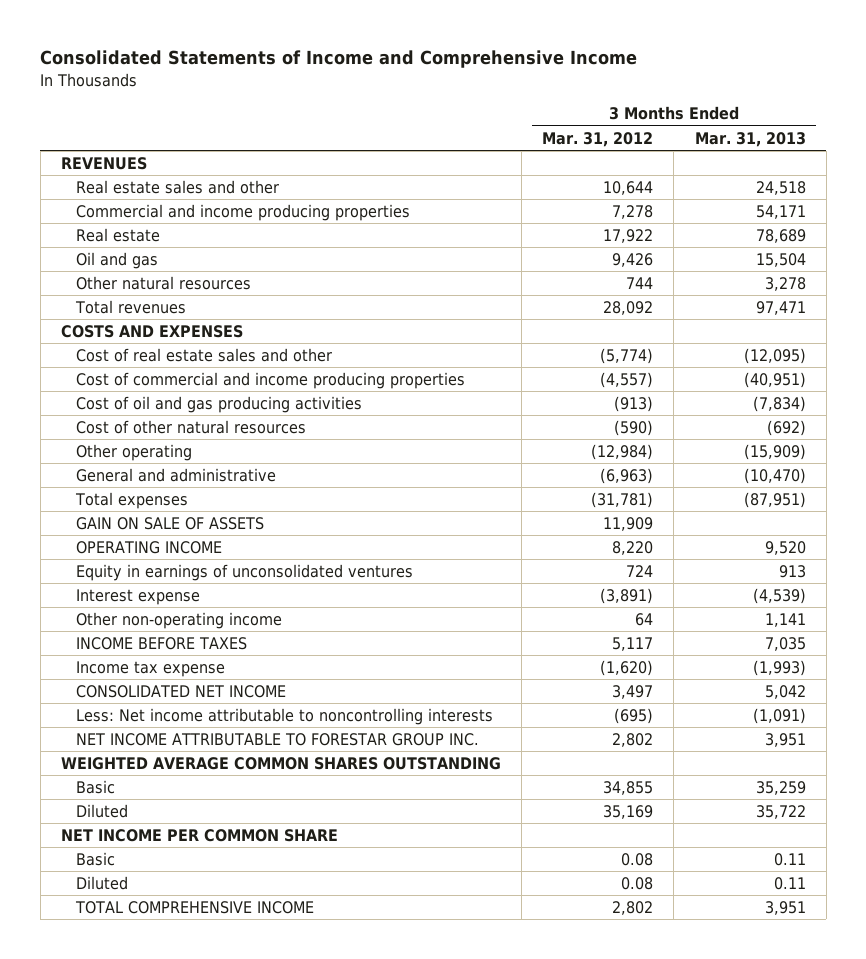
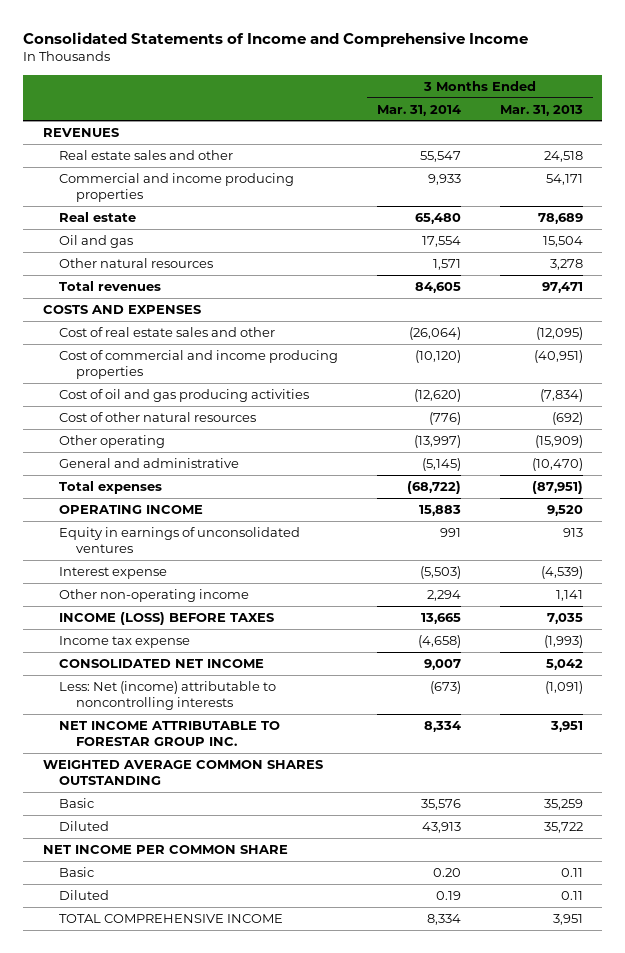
- | 3 Months Ended Mar. 31, 2012 | 3 Months Ended Mar. 31, 2013
+ | 3 Months Ended Mar. 31, 2014 | 3 Months Ended Mar. 31, 2013
- GAIN ON SALE OF ASSETS | 11,909 |
- INCOME BEFORE TAXES | 5,117 | 7,035
+ INCOME (LOSS) BEFORE TAXES | 13,665 | 7,035
- Less: Net income attributable to noncontrolling interests | (695) | (1,091)
+ Less: Net (income) attributable to noncontrolling interests | (673) | (1,091)

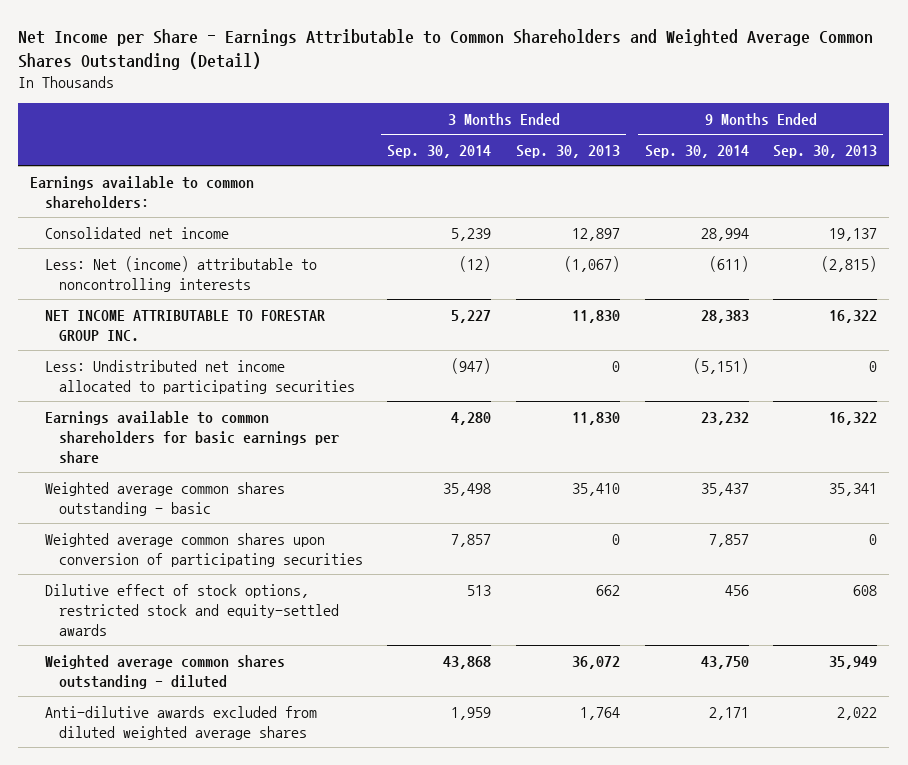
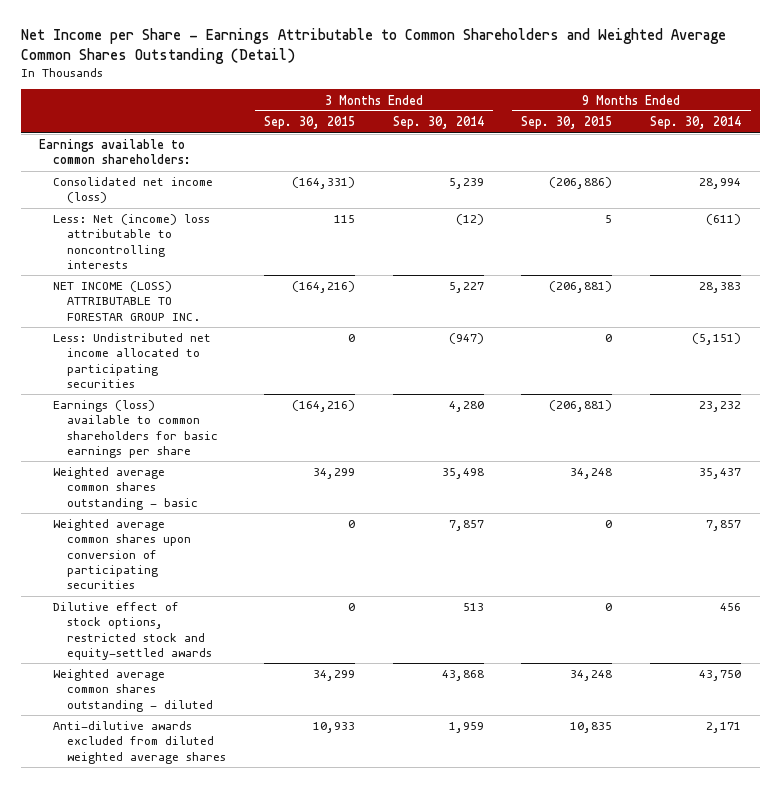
- | 3 Months Ended Sep. 30, 2014 | 3 Months Ended Sep. 30, 2013 | 9 Months Ended Sep. 30, 2014 | 9 Months Ended Sep. 30, 2013
+ | 3 Months Ended Sep. 30, 2015 | 3 Months Ended Sep. 30, 2014 | 9 Months Ended Sep. 30, 2015 | 9 Months Ended Sep. 30, 2014
- Consolidated net income | 5,239 | 12,897 | 28,994 | 19,137
- Less: Net (income) attributable to noncontrolling interests | (12) | (1,067) | (611) | (2,815)
- NET INCOME ATTRIBUTABLE TO FORESTAR GROUP INC. | 5,227 | 11,830 | 28,383 | 16,322
+ Consolidated net income (loss) | (164,331) | 5,239 | (206,886) | 28,994
+ Less: Net (income) loss attributable to noncontrolling interests | 115 | (12) | 5 | (611)
+ NET INCOME (LOSS) ATTRIBUTABLE TO FORESTAR GROUP INC. | (164,216) | 5,227 | (206,881) | 28,383
- Earnings available to common shareholders for basic earnings per share | 4,280 | 11,830 | 23,232 | 16,322
+ Earnings (loss) available to common shareholders for basic earnings per share | (164,216) | 4,280 | (206,881) | 23,232

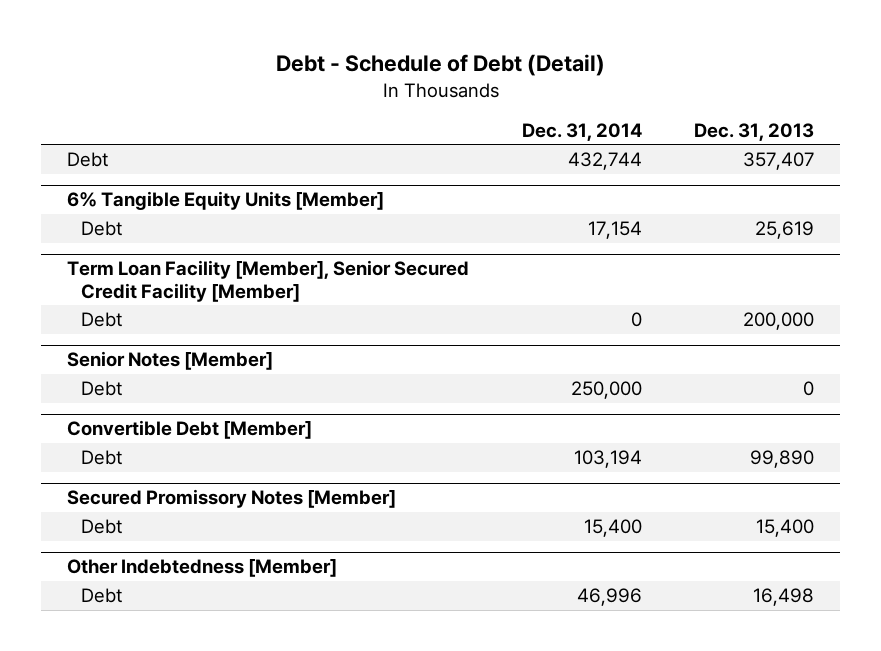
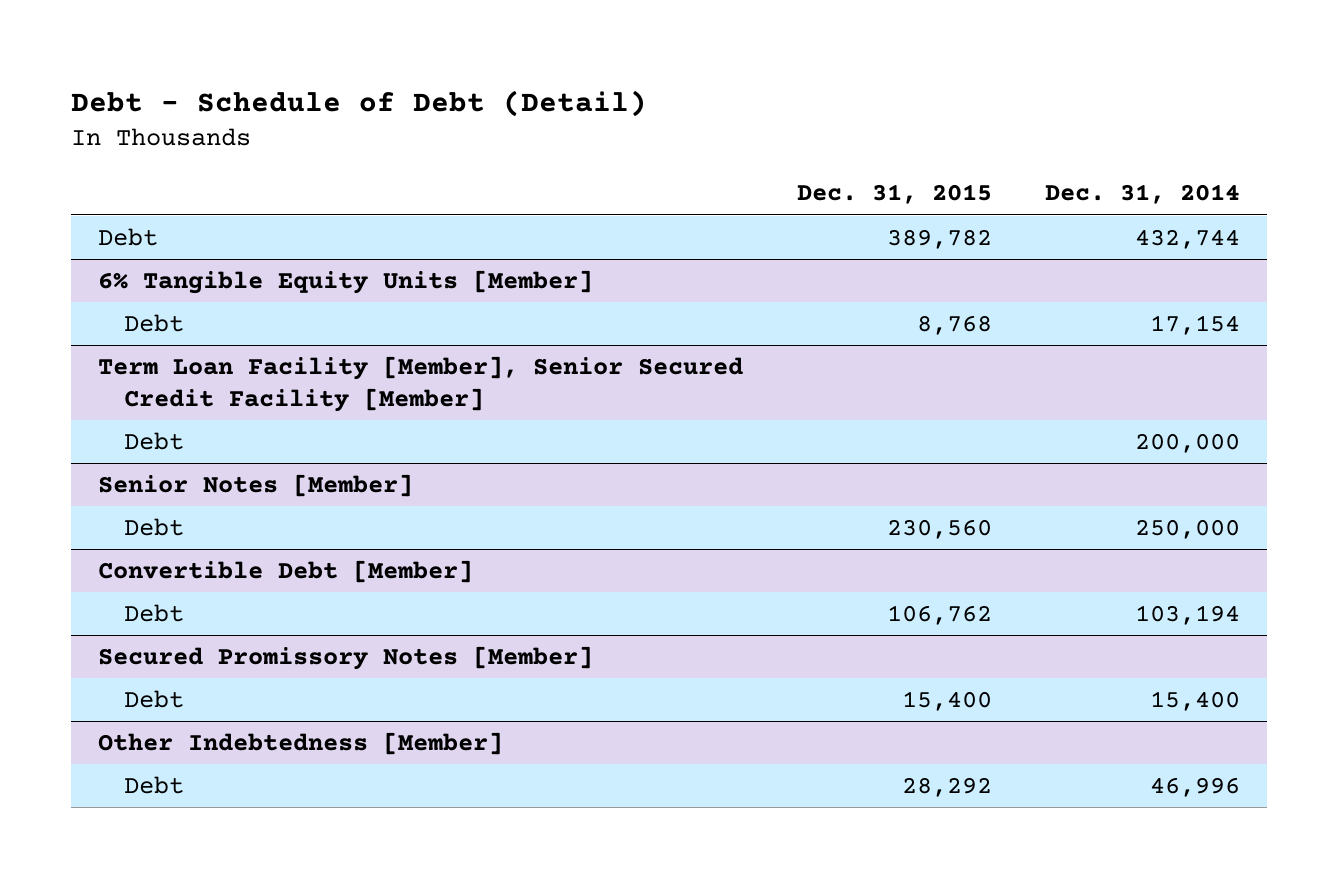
- | Dec. 31, 2014 | Dec. 31, 2013
+ | Dec. 31, 2015 | Dec. 31, 2014
@ Term Loan Facility [Member], Senior Secured Credit Facility [Member]
- Debt | 0 | 200,000
+ Debt | | 200,000

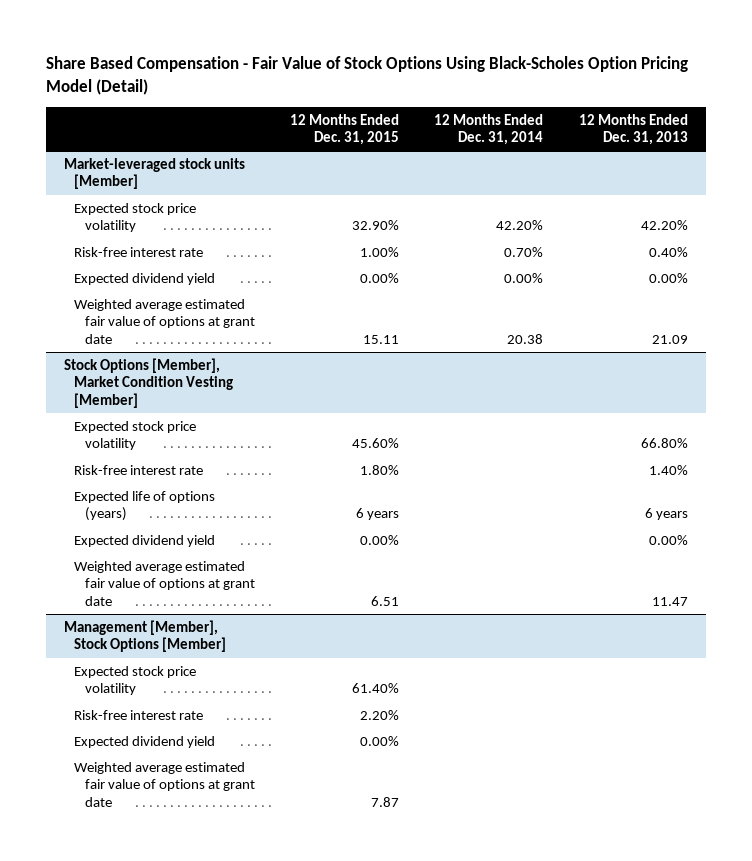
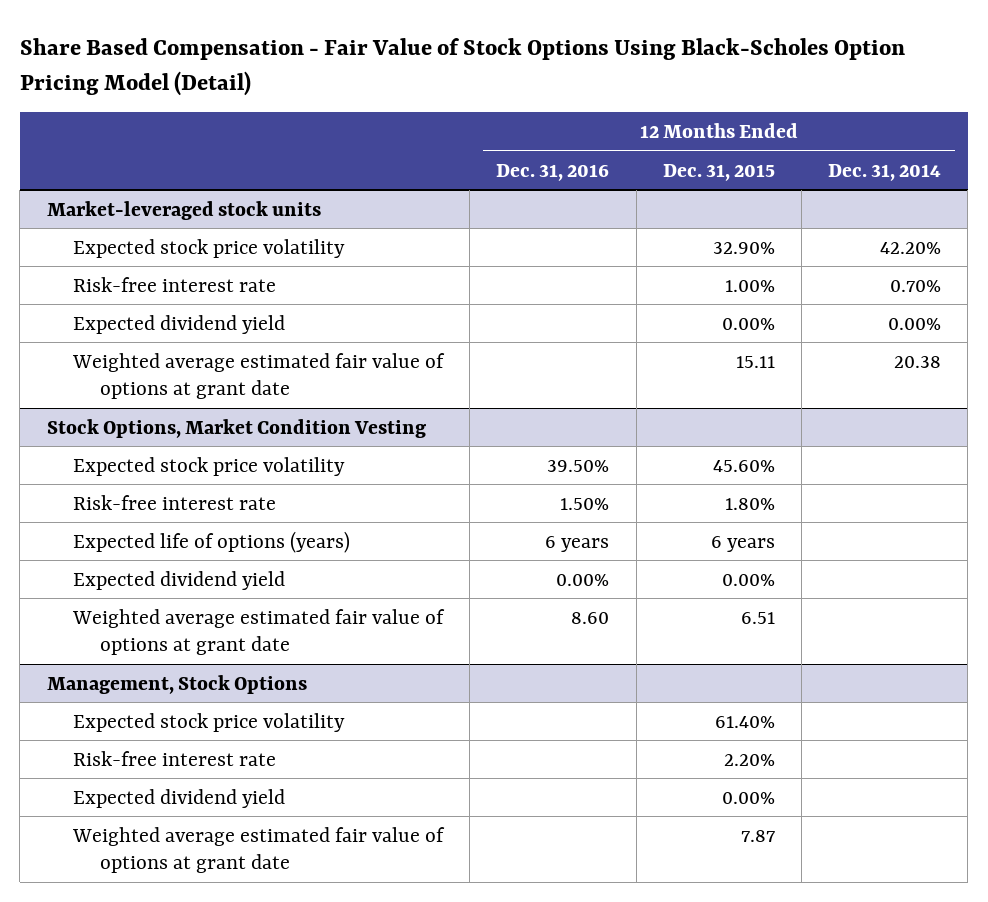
- | 12 Months Ended Dec. 31, 2015 | 12 Months Ended Dec. 31, 2014 | 12 Months Ended Dec. 31, 2013
+ | 12 Months Ended Dec. 31, 2016 | 12 Months Ended Dec. 31, 2015 | 12 Months Ended Dec. 31, 2014
- Market-leveraged stock units [Member]
+ Market-leveraged stock units
- Stock Options [Member], Market Condition Vesting [Member]
+ Stock Options, Market Condition Vesting
- Management [Member], Stock Options [Member]
+ Management, Stock Options

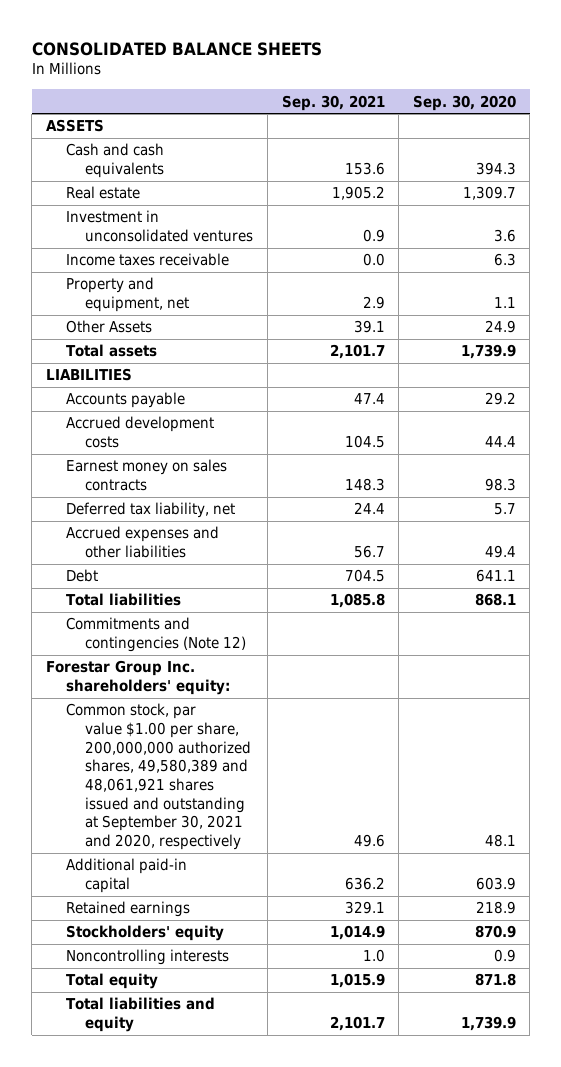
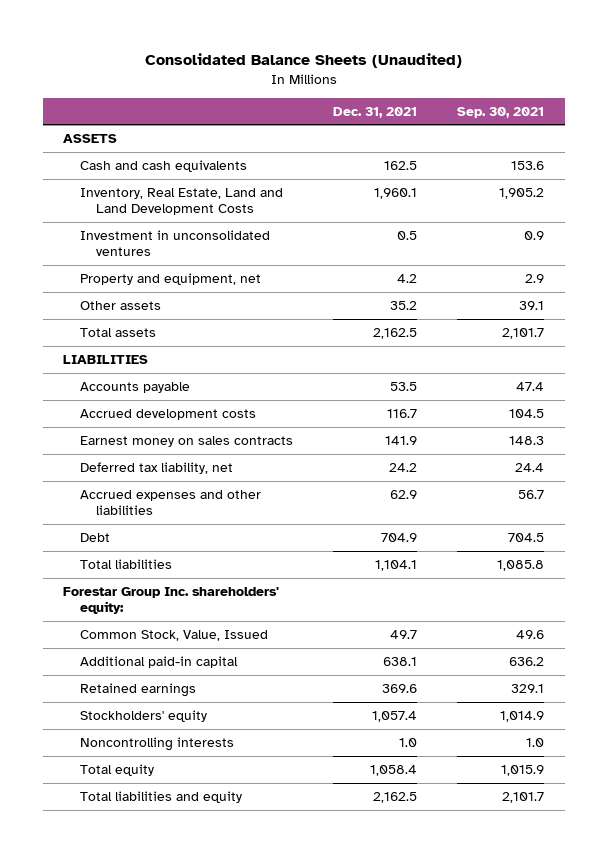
- CONSOLIDATED BALANCE SHEETS
+ Consolidated Balance Sheets (Unaudited)
- | Sep. 30, 2021 | Sep. 30, 2020
+ | Dec. 31, 2021 | Sep. 30, 2021
- Real estate | 1,905.2 | 1,309.7
+ Inventory, Real Estate, Land and Land Development Costs | 1,960.1 | 1,905.2
- Income taxes receivable | 0.0 | 6.3
- Other Assets | 39.1 | 24.9
+ Other assets | 35.2 | 39.1
- Commitments and contingencies (Note 12)
- Common stock, par value $1.00 per share, 200,000,000 authorized shares, 49,580,389 and 48,061,921 shares issued and outstanding at September 30, 2021 and 2020, respectively | 49.6 | 48.1
+ Common Stock, Value, Issued | 49.7 | 49.6

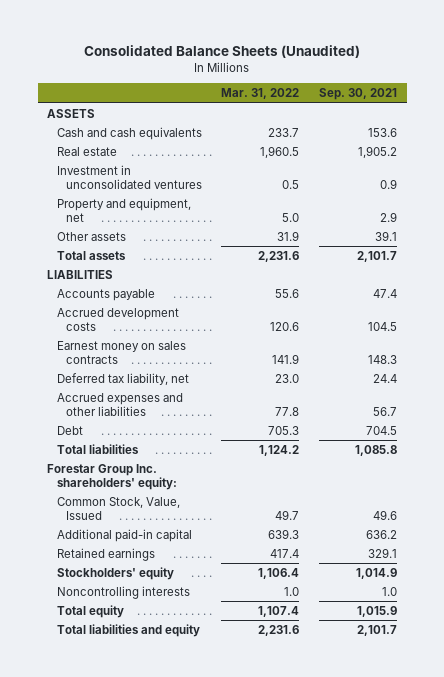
- | Dec. 31, 2021 | Sep. 30, 2021
+ | Mar. 31, 2022 | Sep. 30, 2021
- Inventory, Real Estate, Land and Land Development Costs | 1,960.1 | 1,905.2
+ Real estate | 1,960.5 | 1,905.2

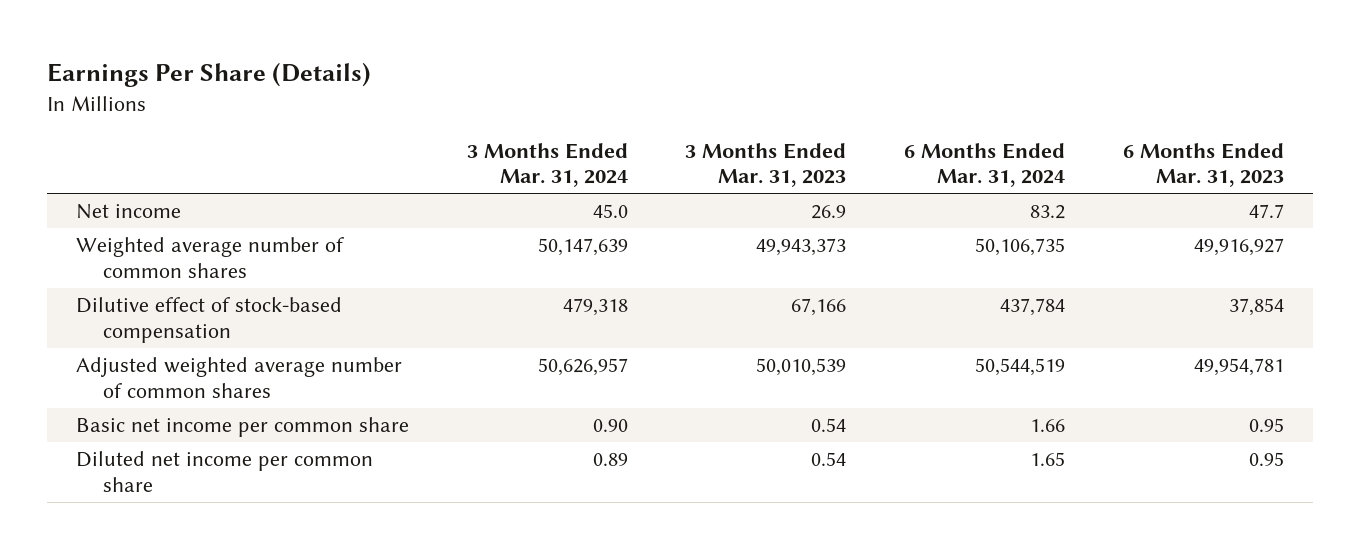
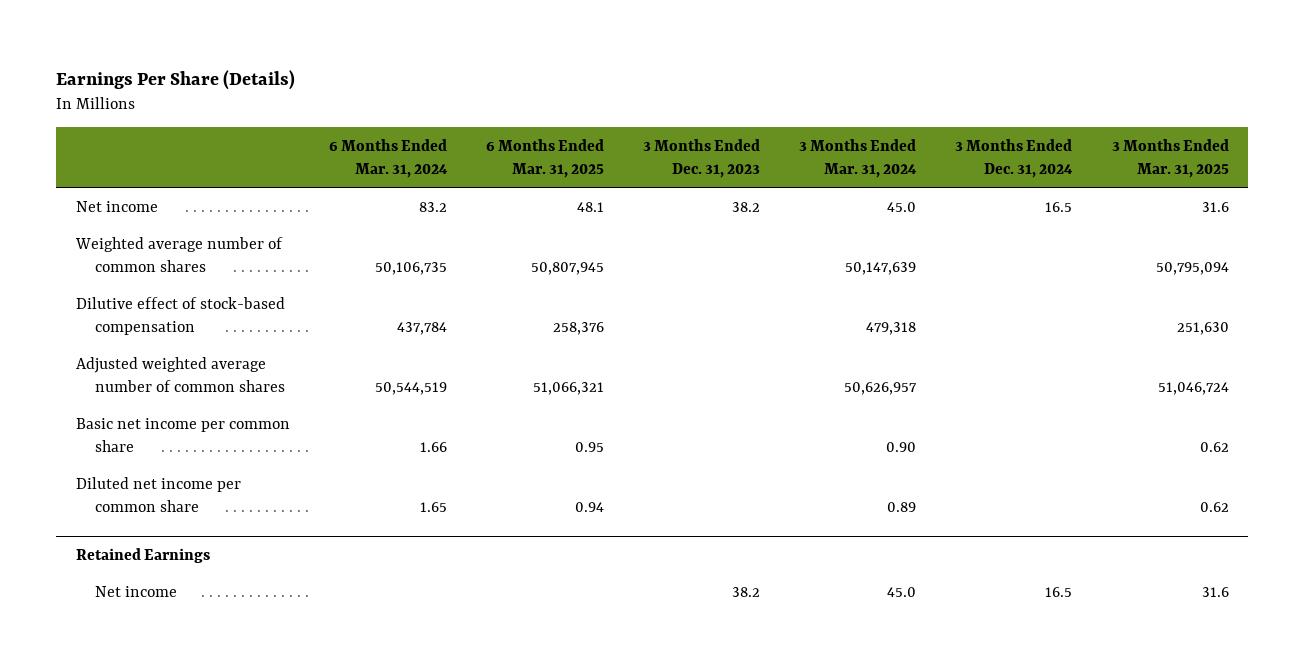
- | 3 Months Ended Mar. 31, 2024 | 3 Months Ended Mar. 31, 2023 | 6 Months Ended Mar. 31, 2024 | 6 Months Ended Mar. 31, 2023
+ | 6 Months Ended Mar. 31, 2024 | 6 Months Ended Mar. 31, 2025 | 3 Months Ended Dec. 31, 2023 | 3 Months Ended Mar. 31, 2024 | 3 Months Ended Dec. 31, 2024 | 3 Months Ended Mar. 31, 2025
+ Retained Earnings
+ Net income | | | 38.2 | 45.0 | 16.5 | 31.6

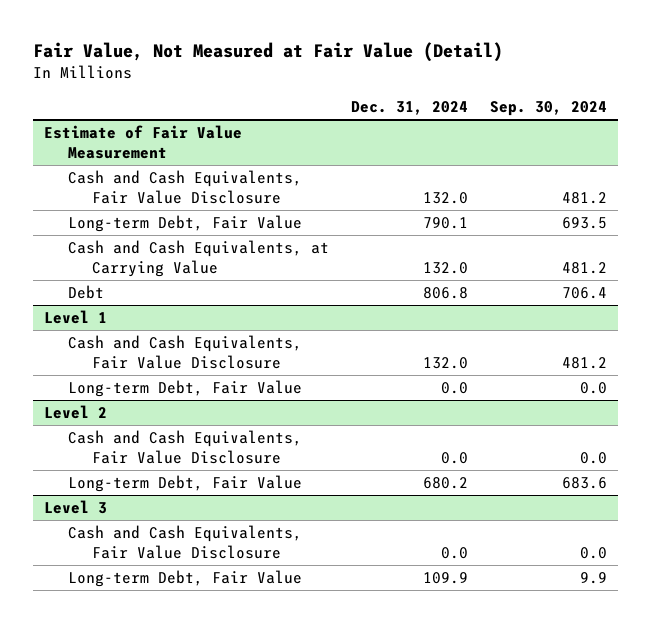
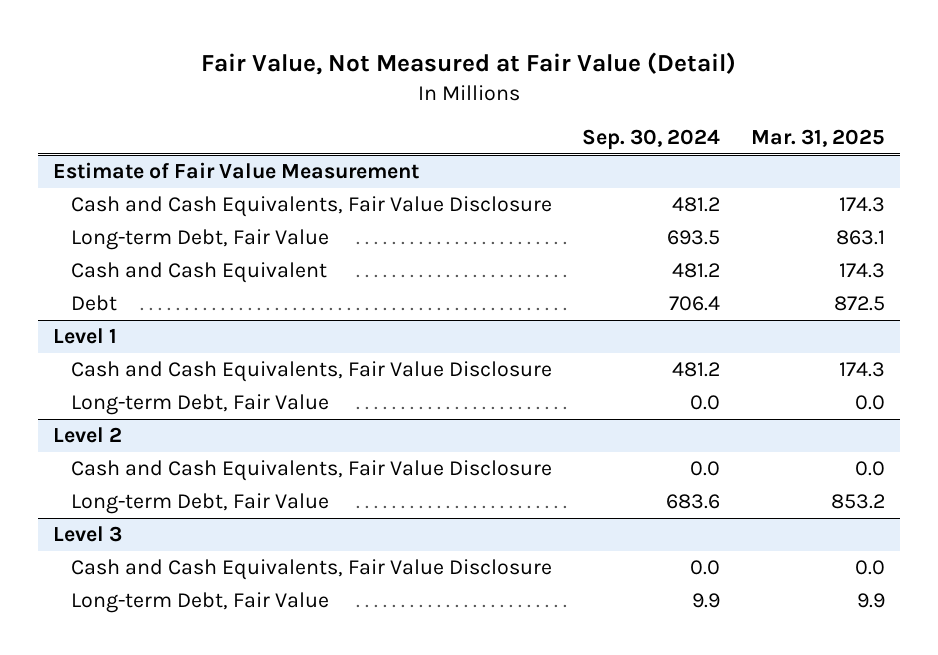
- | Dec. 31, 2024 | Sep. 30, 2024
+ | Sep. 30, 2024 | Mar. 31, 2025
@ Estimate of Fair Value Measurement
- Cash and Cash Equivalents, at Carrying Value | 132.0 | 481.2
+ Cash and Cash Equivalent | 481.2 | 174.3

